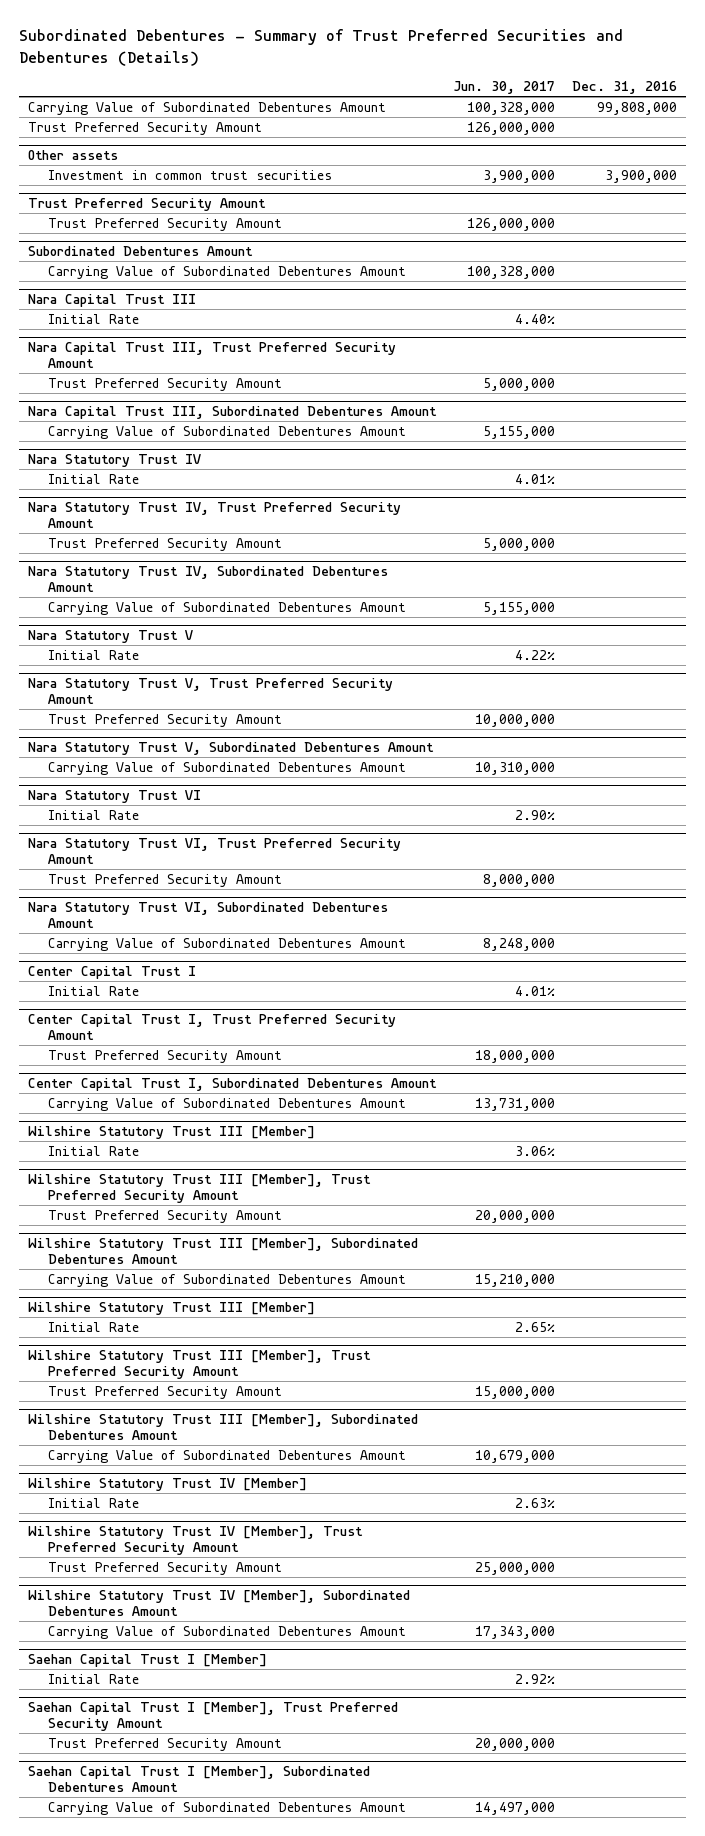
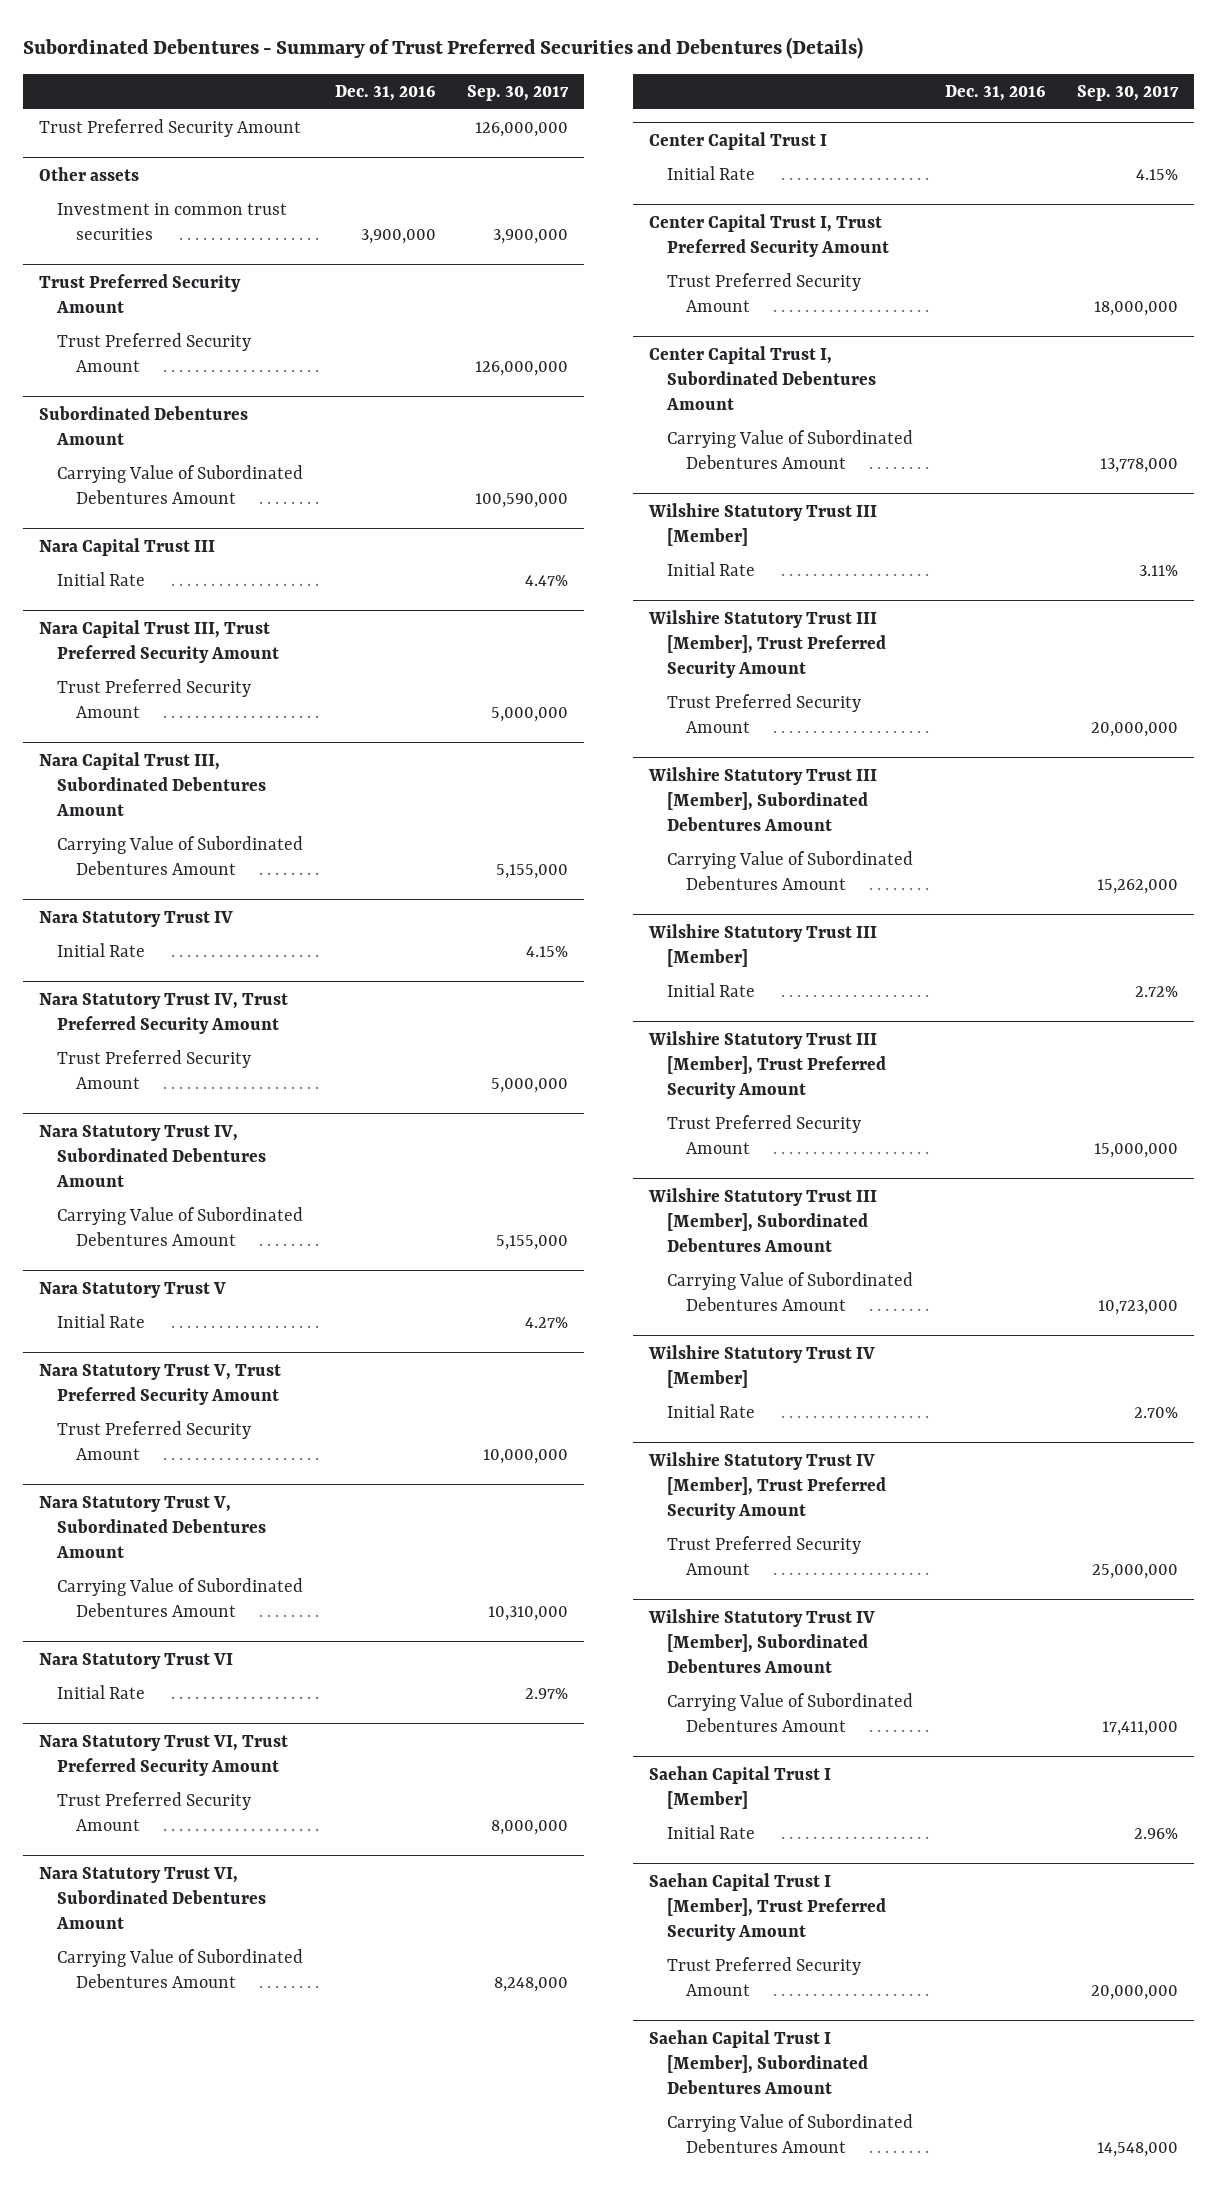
- | Jun. 30, 2017 | Dec. 31, 2016
+ | Dec. 31, 2016 | Sep. 30, 2017
- Carrying Value of Subordinated Debentures Amount | 100,328,000 | 99,808,000

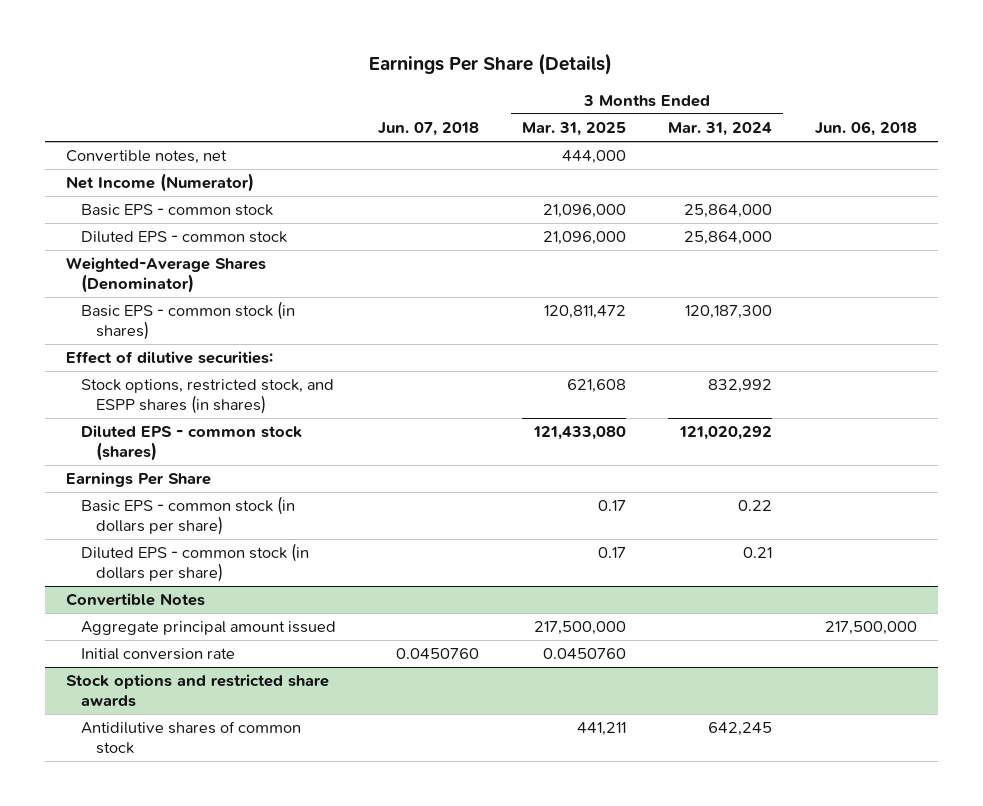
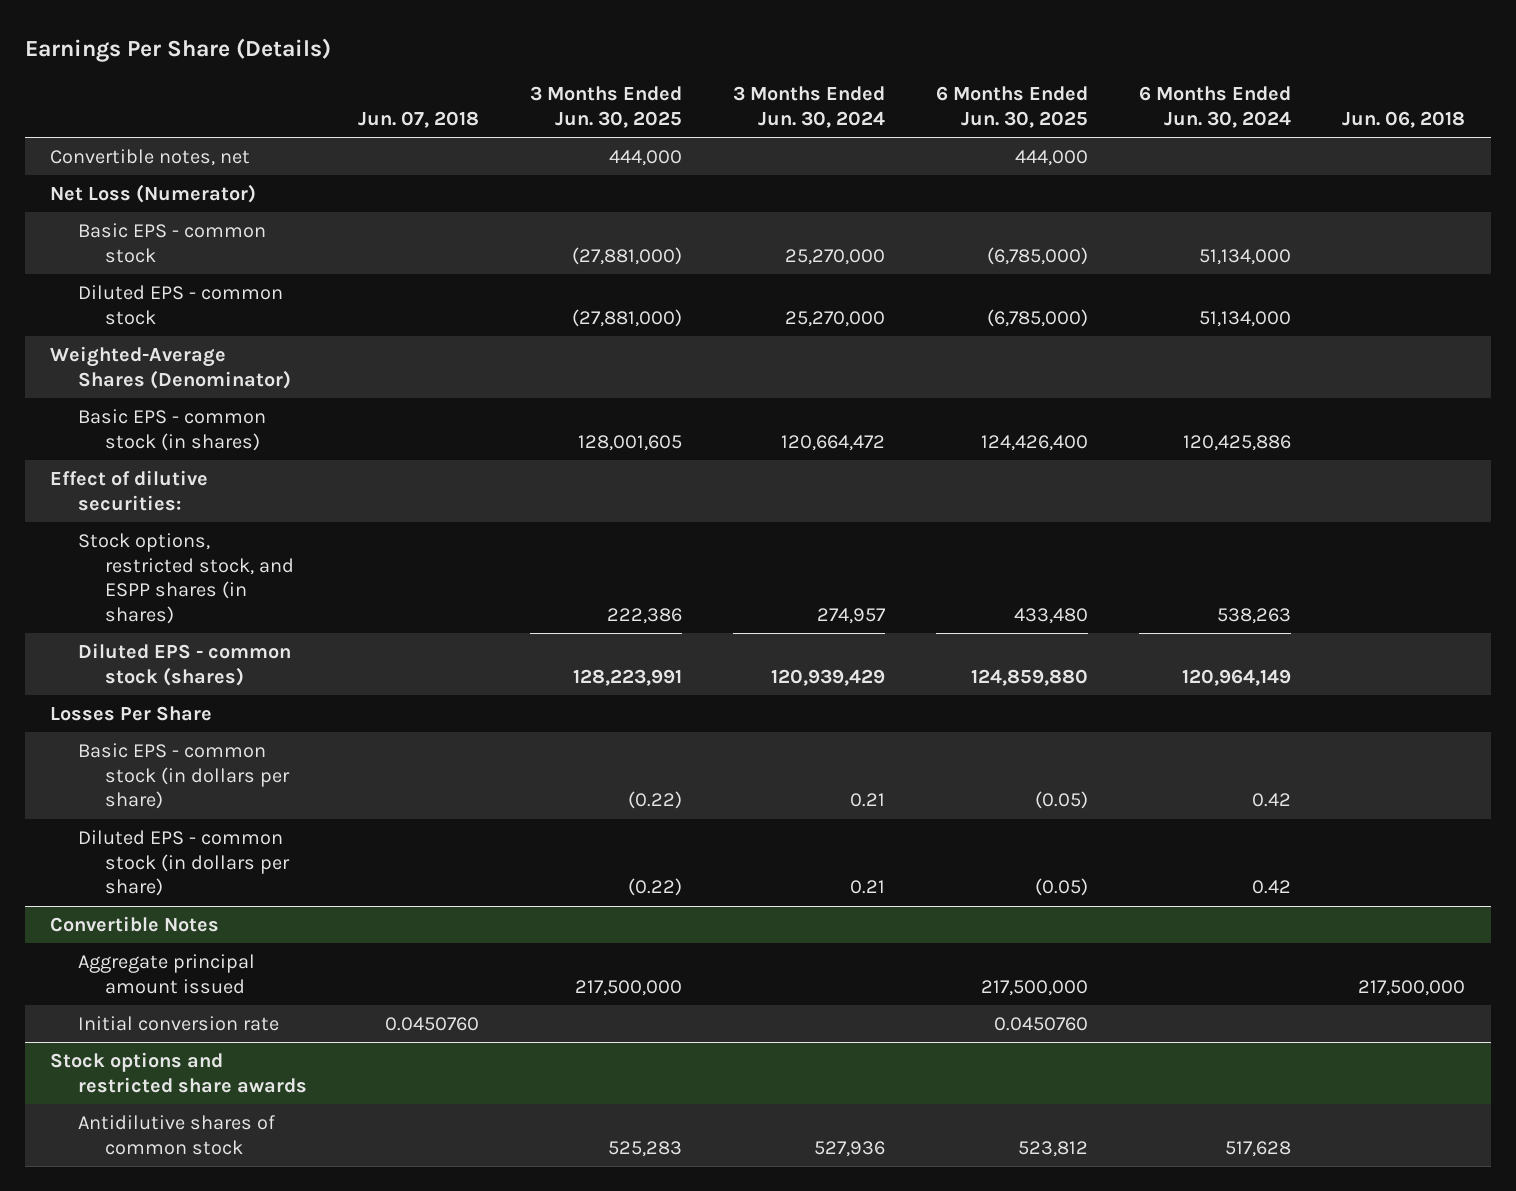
- | Jun. 07, 2018 | 3 Months Ended Mar. 31, 2025 | 3 Months Ended Mar. 31, 2024 | Jun. 06, 2018
+ | Jun. 07, 2018 | 3 Months Ended Jun. 30, 2025 | 3 Months Ended Jun. 30, 2024 | 6 Months Ended Jun. 30, 2025 | 6 Months Ended Jun. 30, 2024 | Jun. 06, 2018
- Net Income (Numerator)
+ Net Loss (Numerator)
- Earnings Per Share
+ Losses Per Share

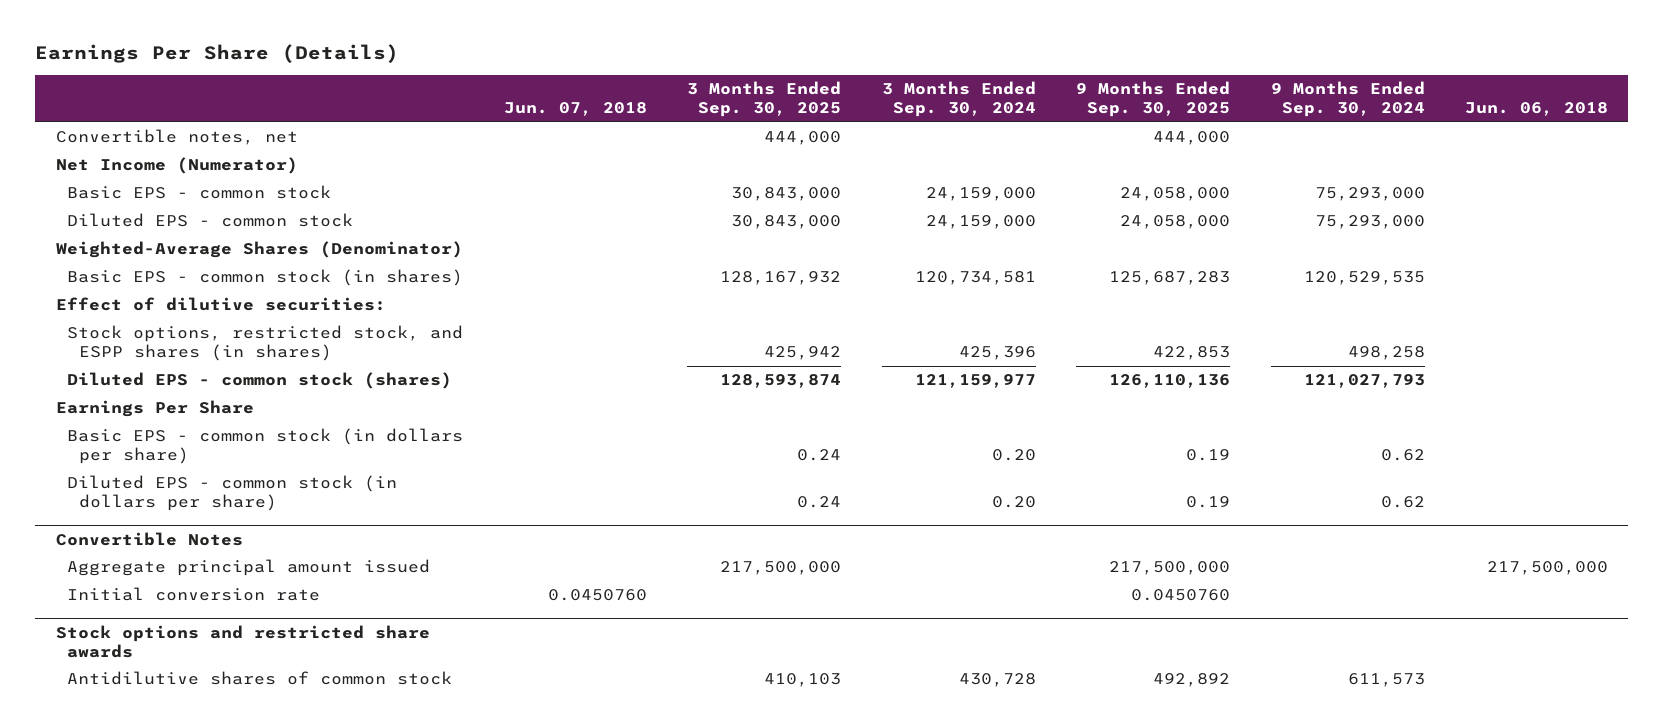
- | Jun. 07, 2018 | 3 Months Ended Jun. 30, 2025 | 3 Months Ended Jun. 30, 2024 | 6 Months Ended Jun. 30, 2025 | 6 Months Ended Jun. 30, 2024 | Jun. 06, 2018
+ | Jun. 07, 2018 | 3 Months Ended Sep. 30, 2025 | 3 Months Ended Sep. 30, 2024 | 9 Months Ended Sep. 30, 2025 | 9 Months Ended Sep. 30, 2024 | Jun. 06, 2018
- Net Loss (Numerator)
+ Net Income (Numerator)
- Losses Per Share
+ Earnings Per Share

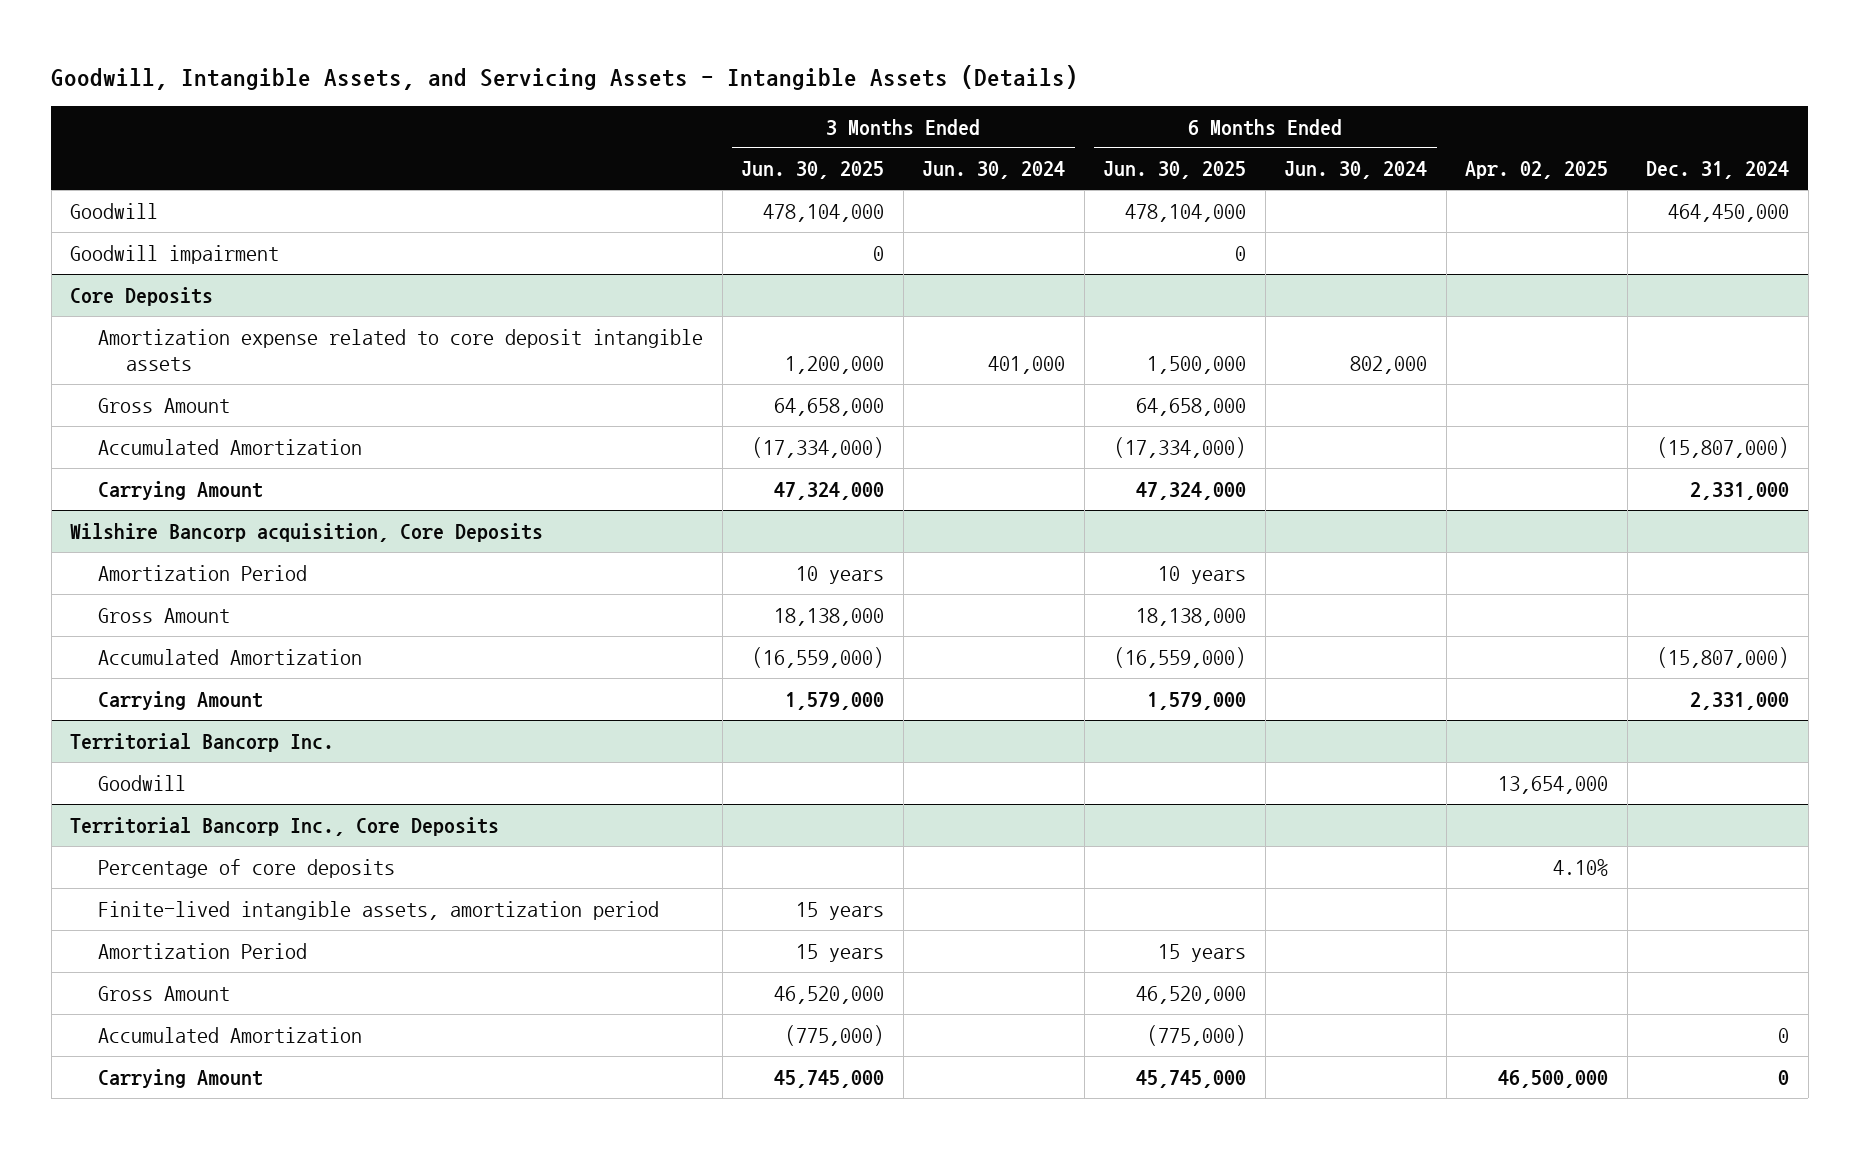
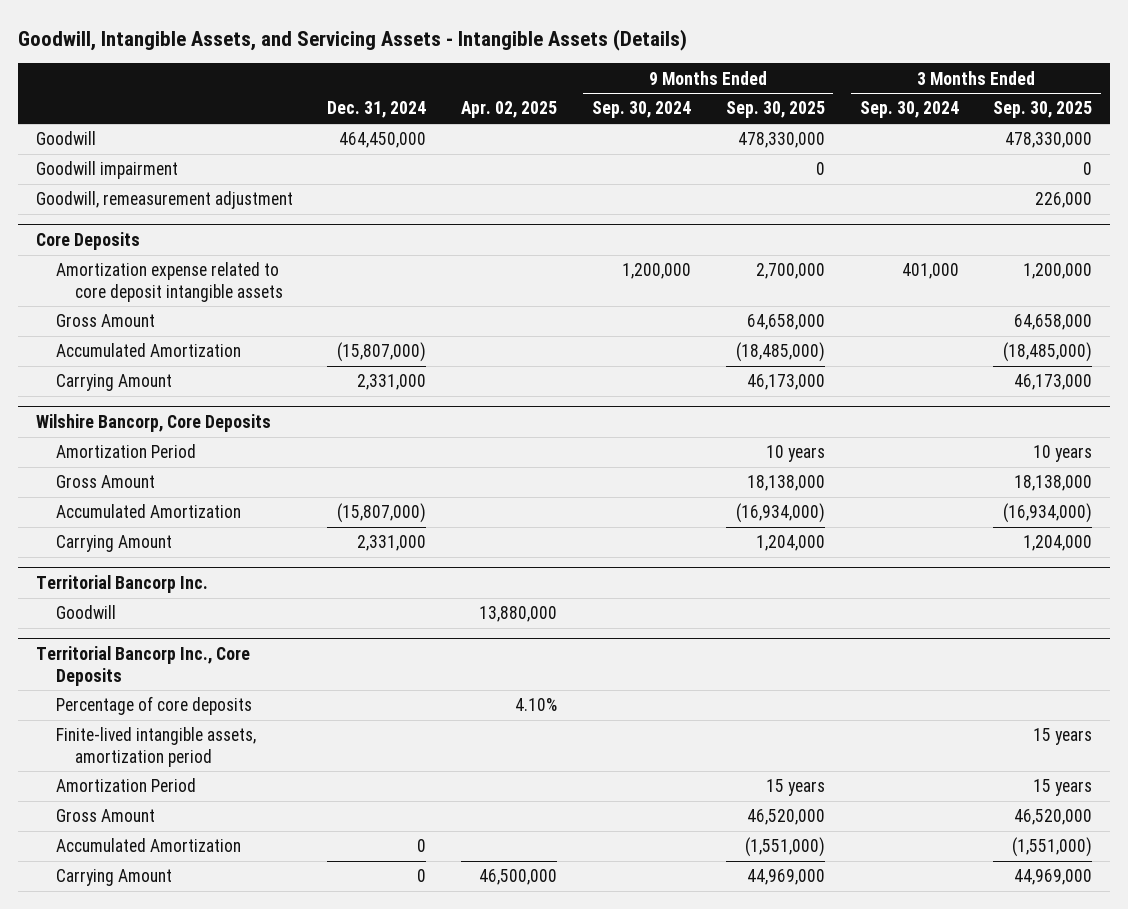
- | 3 Months Ended Jun. 30, 2025 | 3 Months Ended Jun. 30, 2024 | 6 Months Ended Jun. 30, 2025 | 6 Months Ended Jun. 30, 2024 | Apr. 02, 2025 | Dec. 31, 2024
+ | Dec. 31, 2024 | Apr. 02, 2025 | 9 Months Ended Sep. 30, 2024 | 9 Months Ended Sep. 30, 2025 | 3 Months Ended Sep. 30, 2024 | 3 Months Ended Sep. 30, 2025
+ Goodwill, remeasurement adjustment | | | | | | 226,000
- Wilshire Bancorp acquisition, Core Deposits
+ Wilshire Bancorp, Core Deposits
@ Territorial Bancorp Inc.
- Goodwill | | | | | 13,654,000 |
+ Goodwill | | 13,880,000 | | | |

